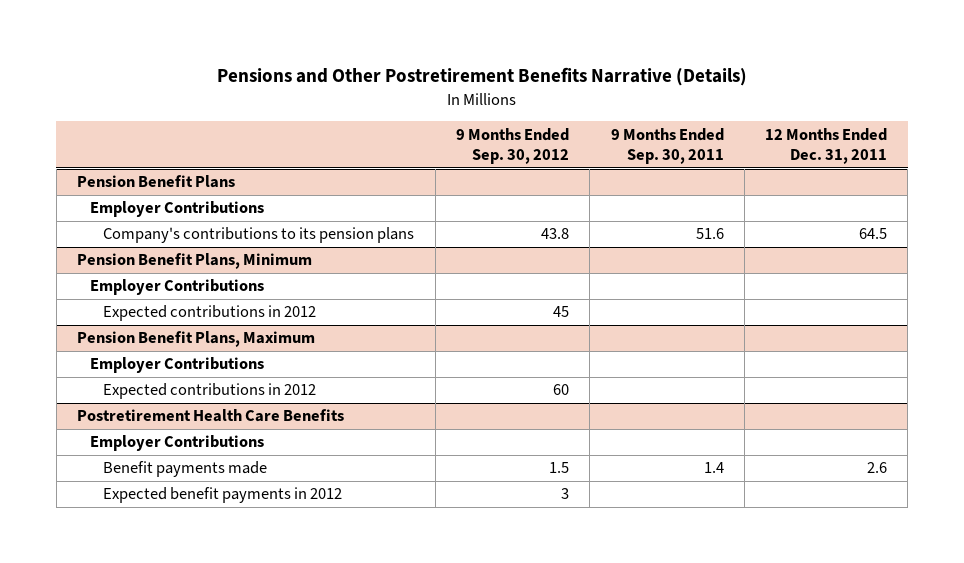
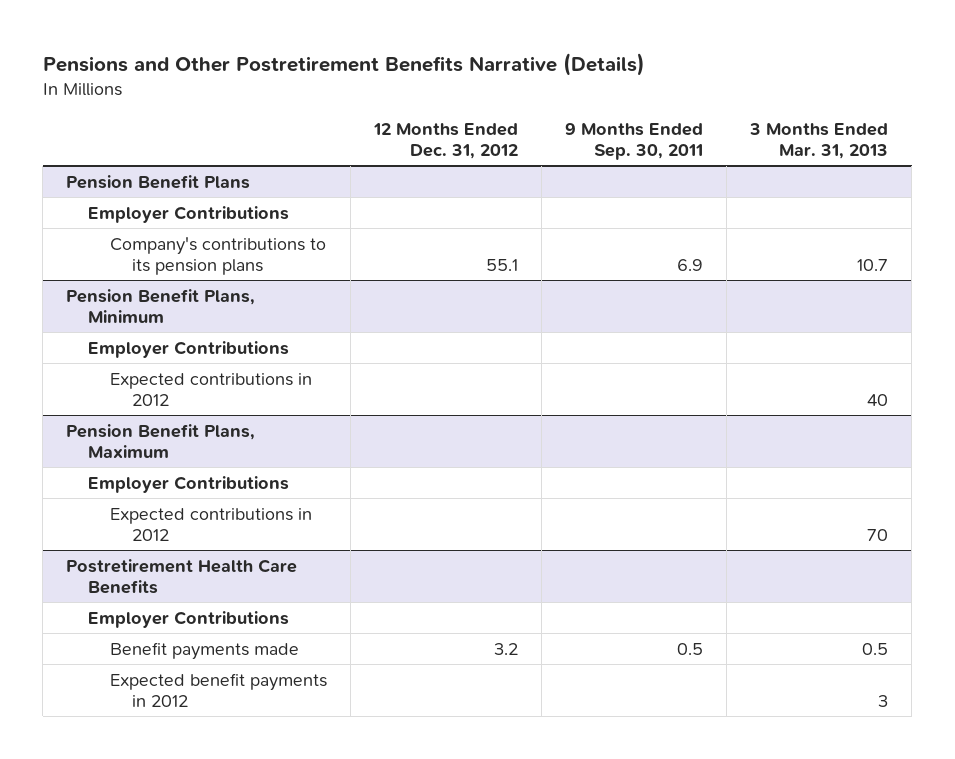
- | 9 Months Ended Sep. 30, 2012 | 9 Months Ended Sep. 30, 2011 | 12 Months Ended Dec. 31, 2011
+ | 12 Months Ended Dec. 31, 2012 | 9 Months Ended Sep. 30, 2011 | 3 Months Ended Mar. 31, 2013
@ Pension Benefit Plans
- Company's contributions to its pension plans | 43.8 | 51.6 | 64.5
+ Company's contributions to its pension plans | 55.1 | 6.9 | 10.7
@ Postretirement Health Care Benefits
- Benefit payments made | 1.5 | 1.4 | 2.6
+ Benefit payments made | 3.2 | 0.5 | 0.5

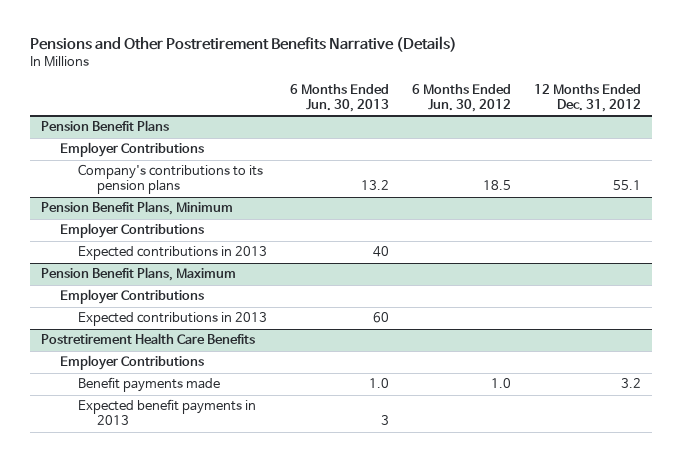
- | 12 Months Ended Dec. 31, 2012 | 9 Months Ended Sep. 30, 2011 | 3 Months Ended Mar. 31, 2013
+ | 6 Months Ended Jun. 30, 2013 | 6 Months Ended Jun. 30, 2012 | 12 Months Ended Dec. 31, 2012
@ Pension Benefit Plans, Minimum
- Expected contributions in 2012 | | | 40
+ Expected contributions in 2013 | 40 | |
@ Pension Benefit Plans, Maximum
- Expected contributions in 2012 | | | 70
+ Expected contributions in 2013 | 60 | |
@ Postretirement Health Care Benefits
- Expected benefit payments in 2012 | | | 3
+ Expected benefit payments in 2013 | 3 | |

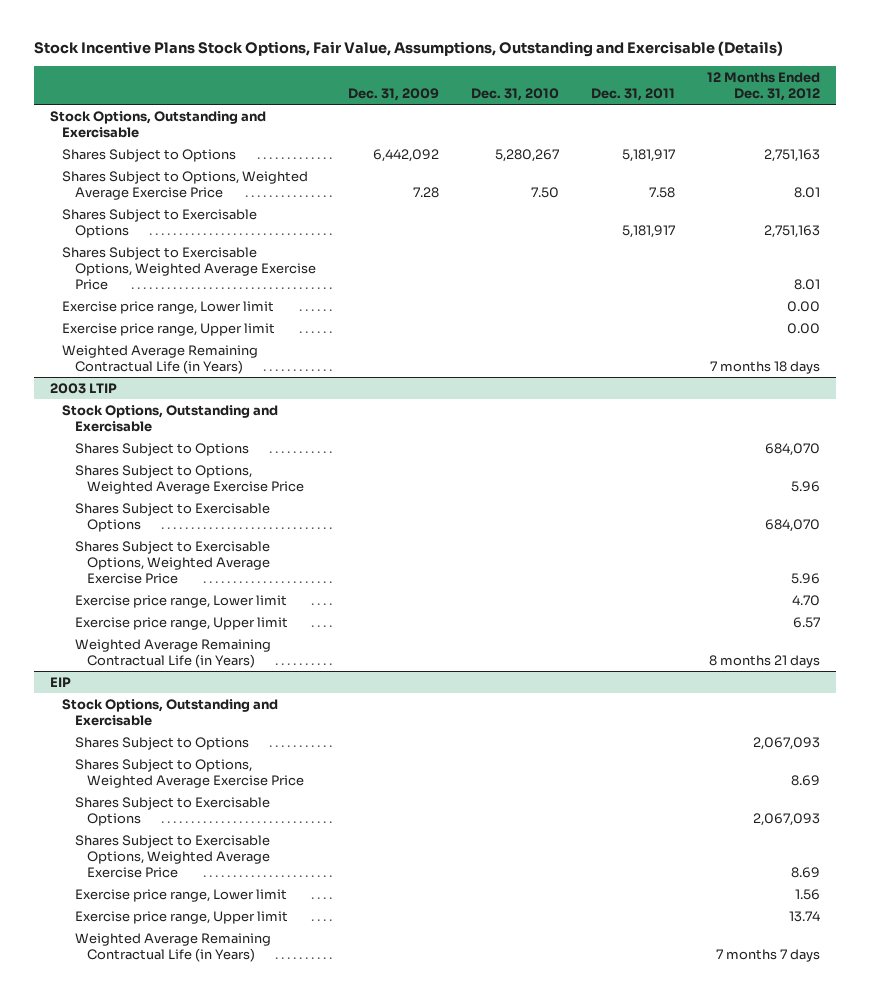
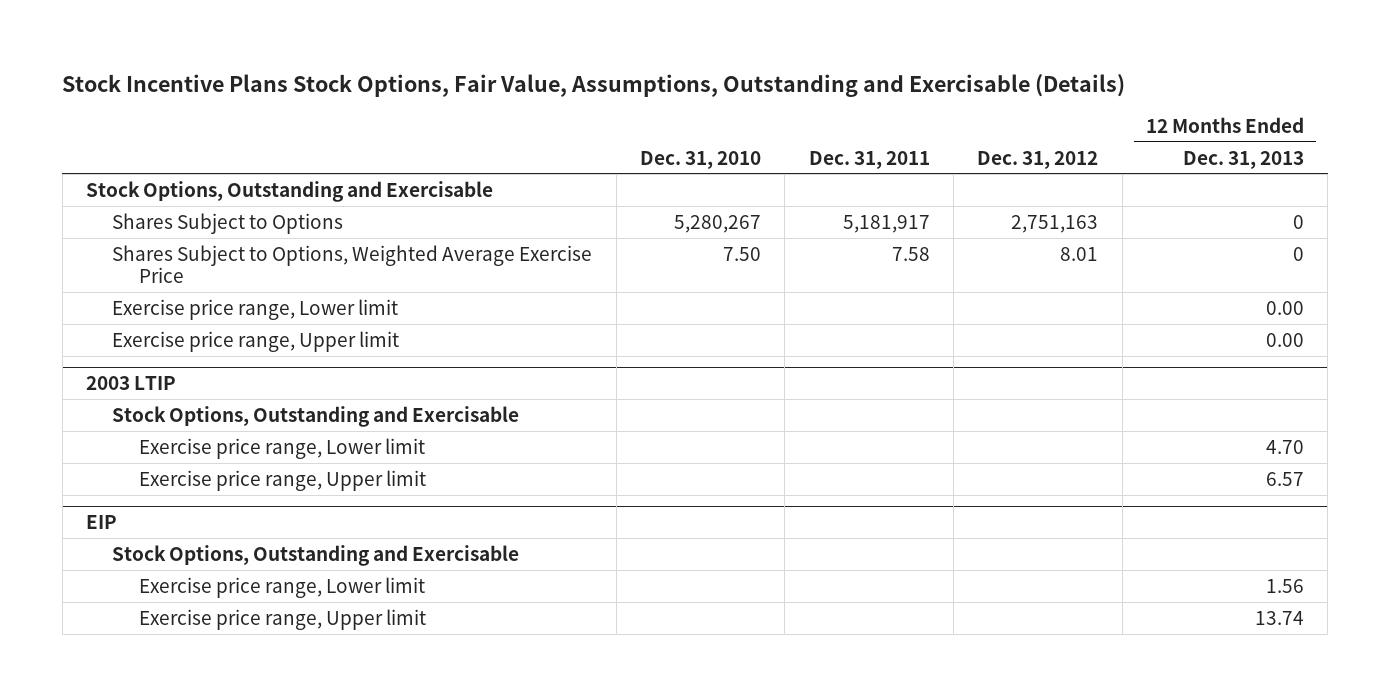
- | Dec. 31, 2009 | Dec. 31, 2010 | Dec. 31, 2011 | 12 Months Ended Dec. 31, 2012
+ | Dec. 31, 2010 | Dec. 31, 2011 | Dec. 31, 2012 | 12 Months Ended Dec. 31, 2013
- Shares Subject to Exercisable Options | | | 5,181,917 | 2,751,163
- Shares Subject to Exercisable Options, Weighted Average Exercise Price | | | | 8.01
- Weighted Average Remaining Contractual Life (in Years) | | | | 7 months 18 days
@ 2003 LTIP
- Shares Subject to Options | | | | 684,070
- Shares Subject to Options, Weighted Average Exercise Price | | | | 5.96
- Shares Subject to Exercisable Options | | | | 684,070
- Shares Subject to Exercisable Options, Weighted Average Exercise Price | | | | 5.96
- Weighted Average Remaining Contractual Life (in Years) | | | | 8 months 21 days
@ EIP
- Shares Subject to Options | | | | 2,067,093
- Shares Subject to Options, Weighted Average Exercise Price | | | | 8.69
- Shares Subject to Exercisable Options | | | | 2,067,093
- Shares Subject to Exercisable Options, Weighted Average Exercise Price | | | | 8.69
- Weighted Average Remaining Contractual Life (in Years) | | | | 7 months 7 days

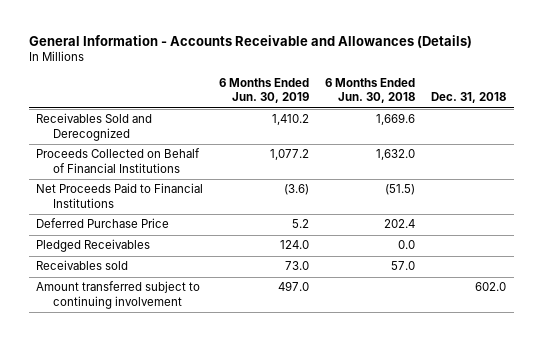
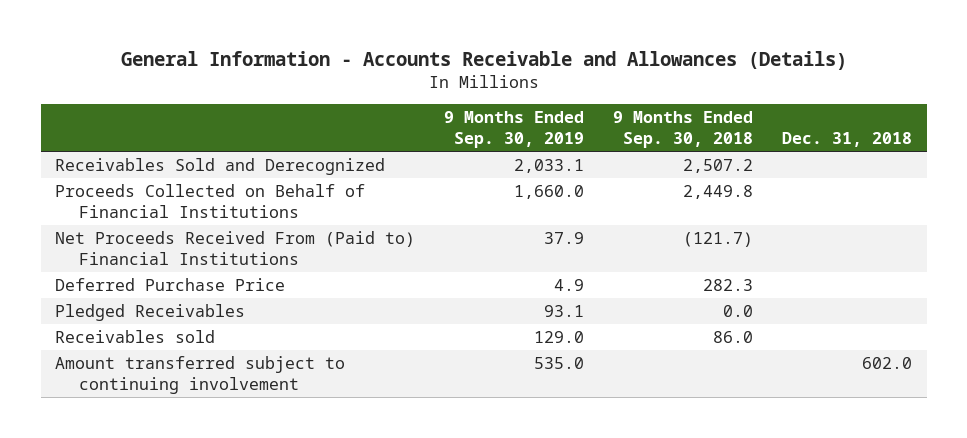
- | 6 Months Ended Jun. 30, 2019 | 6 Months Ended Jun. 30, 2018 | Dec. 31, 2018
+ | 9 Months Ended Sep. 30, 2019 | 9 Months Ended Sep. 30, 2018 | Dec. 31, 2018
- Net Proceeds Paid to Financial Institutions | (3.6) | (51.5) |
+ Net Proceeds Received From (Paid to) Financial Institutions | 37.9 | (121.7) |

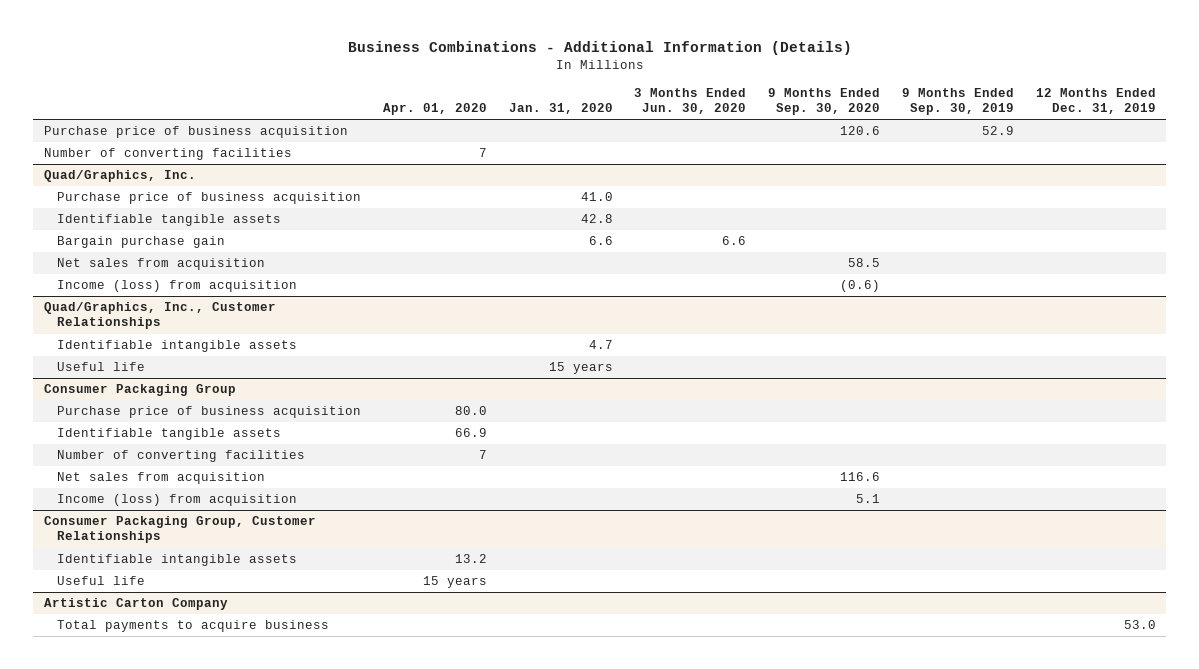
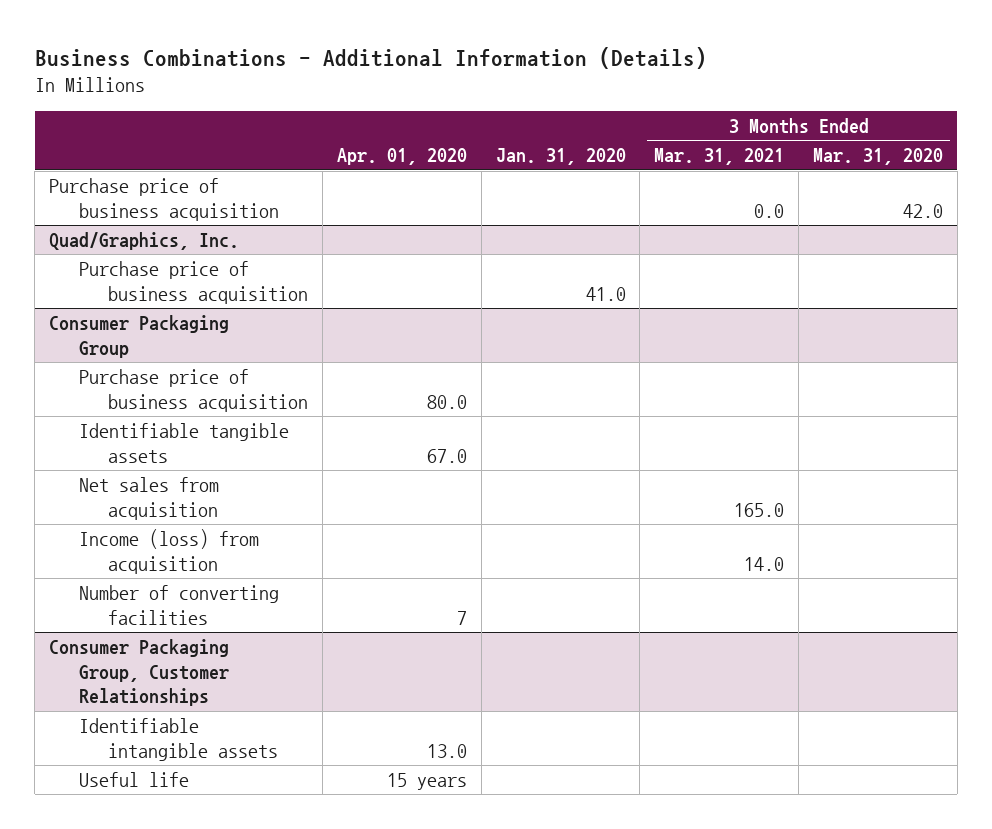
- | Apr. 01, 2020 | Jan. 31, 2020 | 3 Months Ended Jun. 30, 2020 | 9 Months Ended Sep. 30, 2020 | 9 Months Ended Sep. 30, 2019 | 12 Months Ended Dec. 31, 2019
+ | Apr. 01, 2020 | Jan. 31, 2020 | 3 Months Ended Mar. 31, 2021 | 3 Months Ended Mar. 31, 2020
- Number of converting facilities | 7 | | | | |
@ Quad/Graphics, Inc.
- Identifiable tangible assets | | 42.8 | | | |
- Bargain purchase gain | | 6.6 | 6.6 | | |
- Net sales from acquisition | | | | 58.5 | |
- Income (loss) from acquisition | | | | (0.6) | |
- Quad/Graphics, Inc., Customer Relationships
- Identifiable intangible assets | | 4.7 | | | |
- Useful life | | 15 years | | | |
@ Consumer Packaging Group
- Identifiable tangible assets | 66.9 | | | | |
+ Identifiable tangible assets | 67.0 | | |
moved down: Number of converting facilities | 7 | | |
@ Consumer Packaging Group, Customer Relationships
- Identifiable intangible assets | 13.2 | | | | |
+ Identifiable intangible assets | 13.0 | | |
- Artistic Carton Company
- Total payments to acquire business | | | | | | 53.0

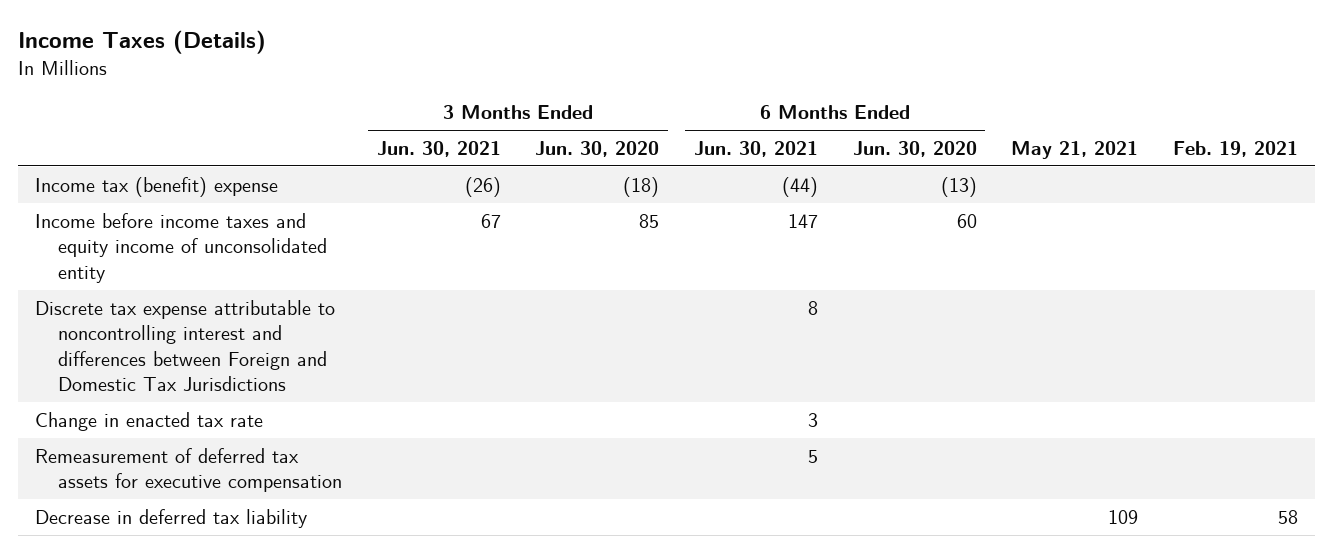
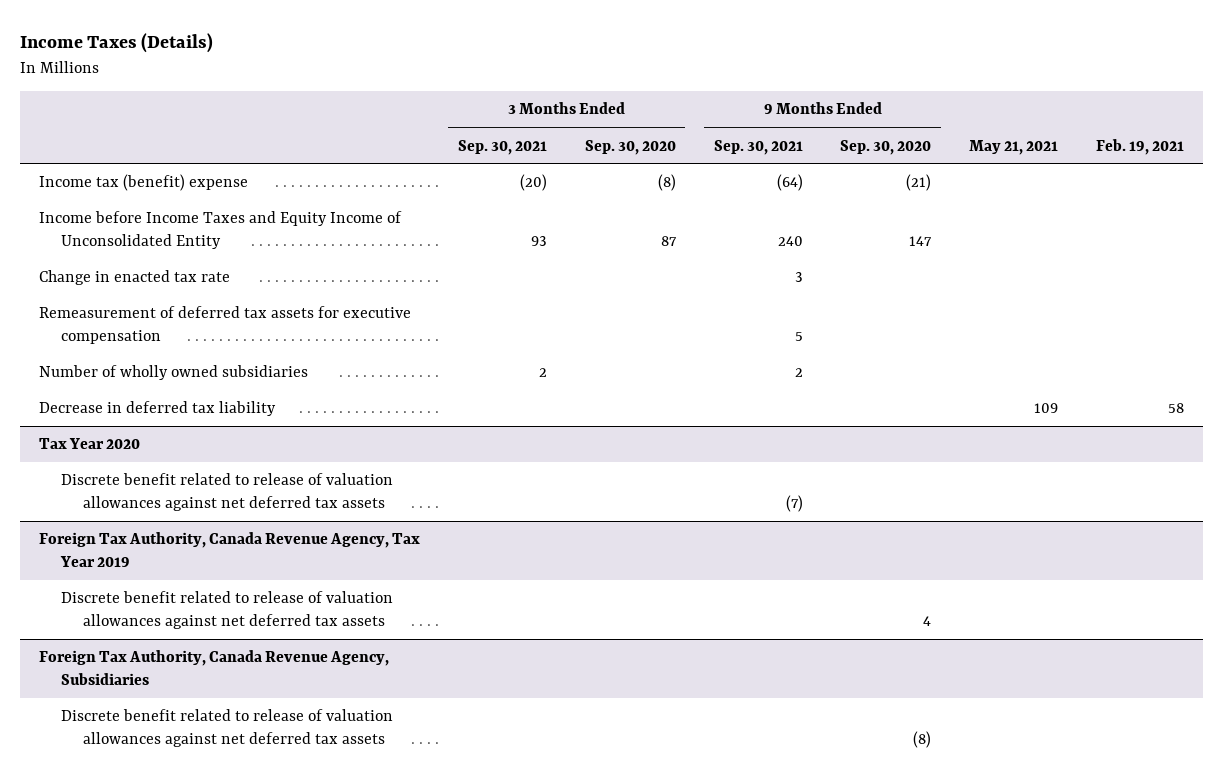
- | 3 Months Ended Jun. 30, 2021 | 3 Months Ended Jun. 30, 2020 | 6 Months Ended Jun. 30, 2021 | 6 Months Ended Jun. 30, 2020 | May 21, 2021 | Feb. 19, 2021
+ | 3 Months Ended Sep. 30, 2021 | 3 Months Ended Sep. 30, 2020 | 9 Months Ended Sep. 30, 2021 | 9 Months Ended Sep. 30, 2020 | May 21, 2021 | Feb. 19, 2021
- Income before income taxes and equity income of unconsolidated entity | 67 | 85 | 147 | 60 | |
- Discrete tax expense attributable to noncontrolling interest and differences between Foreign and Domestic Tax Jurisdictions | | | 8 | | |
+ Income before Income Taxes and Equity Income of Unconsolidated Entity | 93 | 87 | 240 | 147 | |
+ Number of wholly owned subsidiaries | 2 | | 2 | | |
+ Tax Year 2020
+ Discrete benefit related to release of valuation allowances against net deferred tax assets | | | (7) | | |
+ Foreign Tax Authority, Canada Revenue Agency, Tax Year 2019
+ Discrete benefit related to release of valuation allowances against net deferred tax assets | | | | 4 | |
+ Foreign Tax Authority, Canada Revenue Agency, Subsidiaries
+ Discrete benefit related to release of valuation allowances against net deferred tax assets | | | | (8) | |

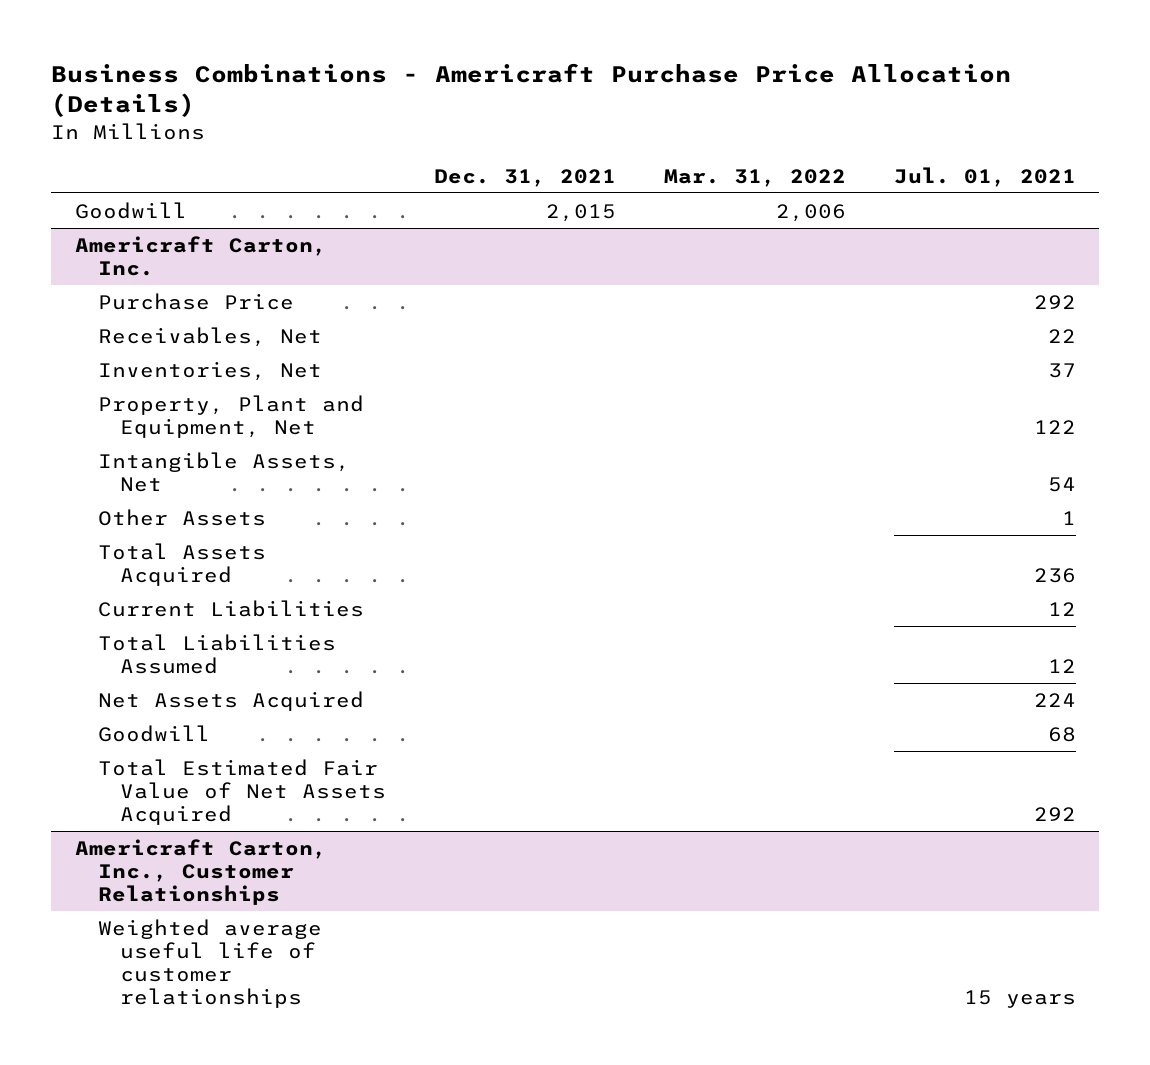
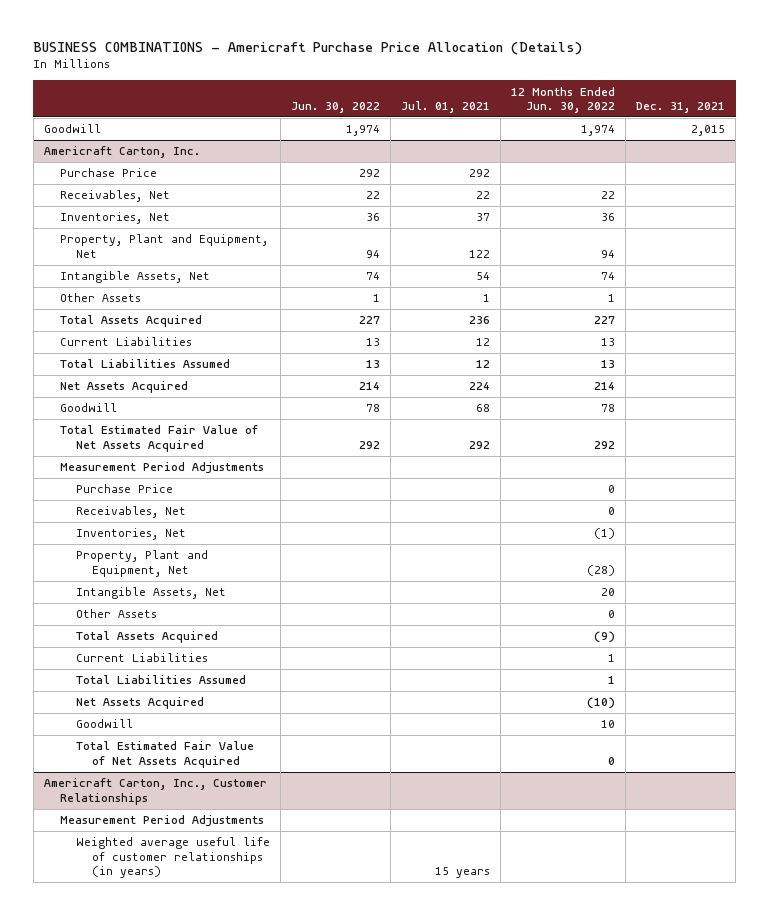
- Business Combinations - Americraft Purchase Price Allocation (Details)
+ BUSINESS COMBINATIONS - Americraft Purchase Price Allocation (Details)
- | Dec. 31, 2021 | Mar. 31, 2022 | Jul. 01, 2021
+ | Jun. 30, 2022 | Jul. 01, 2021 | 12 Months Ended Jun. 30, 2022 | Dec. 31, 2021
@ Americraft Carton, Inc.
+ Measurement Period Adjustments
+ Purchase Price | | | 0 |
+ Receivables, Net | | | 0 |
+ Inventories, Net | | | (1) |
+ Property, Plant and Equipment, Net | | | (28) |
+ Intangible Assets, Net | | | 20 |
+ Other Assets | | | 0 |
+ Total Assets Acquired | | | (9) |
+ Current Liabilities | | | 1 |
+ Total Liabilities Assumed | | | 1 |
+ Net Assets Acquired | | | (10) |
+ Goodwill | | | 10 |
+ Total Estimated Fair Value of Net Assets Acquired | | | 0 |
@ Americraft Carton, Inc., Customer Relationships
- Weighted average useful life of customer relationships | | | 15 years
+ Measurement Period Adjustments
+ Weighted average useful life of customer relationships (in years) | | 15 years | |

